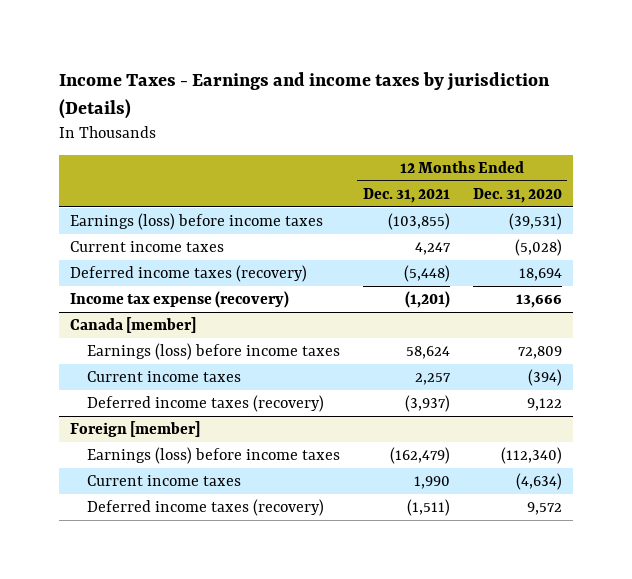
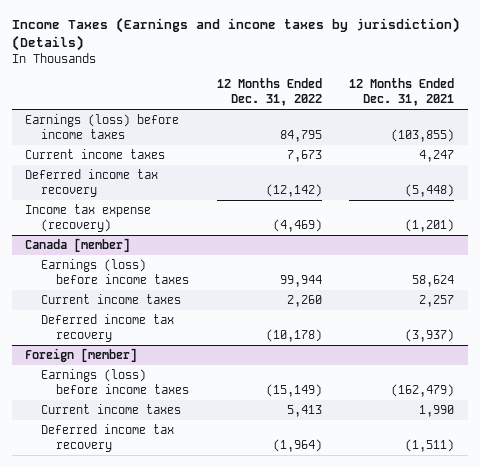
- Income Taxes - Earnings and income taxes by jurisdiction (Details)
+ Income Taxes (Earnings and income taxes by jurisdiction) (Details)
- | 12 Months Ended Dec. 31, 2021 | 12 Months Ended Dec. 31, 2020
+ | 12 Months Ended Dec. 31, 2022 | 12 Months Ended Dec. 31, 2021
- Deferred income taxes (recovery) | (5,448) | 18,694
+ Deferred income tax recovery | (12,142) | (5,448)
@ Canada [member]
- Deferred income taxes (recovery) | (3,937) | 9,122
+ Deferred income tax recovery | (10,178) | (3,937)
@ Foreign [member]
- Deferred income taxes (recovery) | (1,511) | 9,572
+ Deferred income tax recovery | (1,964) | (1,511)

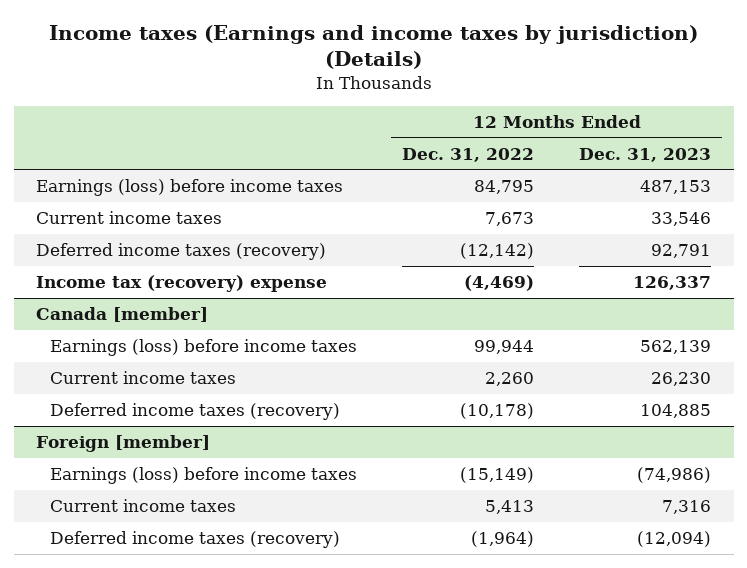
- Income Taxes (Earnings and income taxes by jurisdiction) (Details)
+ Income taxes (Earnings and income taxes by jurisdiction) (Details)
- | 12 Months Ended Dec. 31, 2022 | 12 Months Ended Dec. 31, 2021
+ | 12 Months Ended Dec. 31, 2022 | 12 Months Ended Dec. 31, 2023
- Deferred income tax recovery | (12,142) | (5,448)
- Income tax expense (recovery) | (4,469) | (1,201)
+ Deferred income taxes (recovery) | (12,142) | 92,791
+ Income tax (recovery) expense | (4,469) | 126,337
@ Canada [member]
- Deferred income tax recovery | (10,178) | (3,937)
+ Deferred income taxes (recovery) | (10,178) | 104,885
@ Foreign [member]
- Deferred income tax recovery | (1,964) | (1,511)
+ Deferred income taxes (recovery) | (1,964) | (12,094)

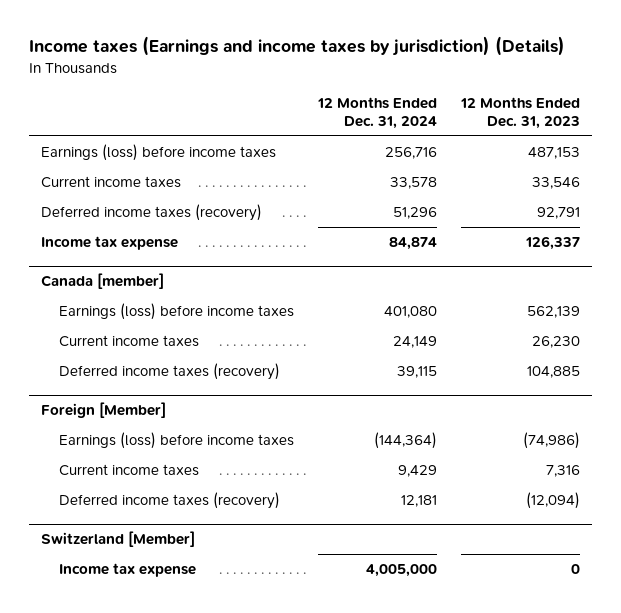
- | 12 Months Ended Dec. 31, 2022 | 12 Months Ended Dec. 31, 2023
+ | 12 Months Ended Dec. 31, 2024 | 12 Months Ended Dec. 31, 2023
- Income tax (recovery) expense | (4,469) | 126,337
+ Income tax expense | 84,874 | 126,337
- Foreign [member]
+ Foreign [Member]
+ Switzerland [Member]
+ Income tax expense | 4,005,000 | 0

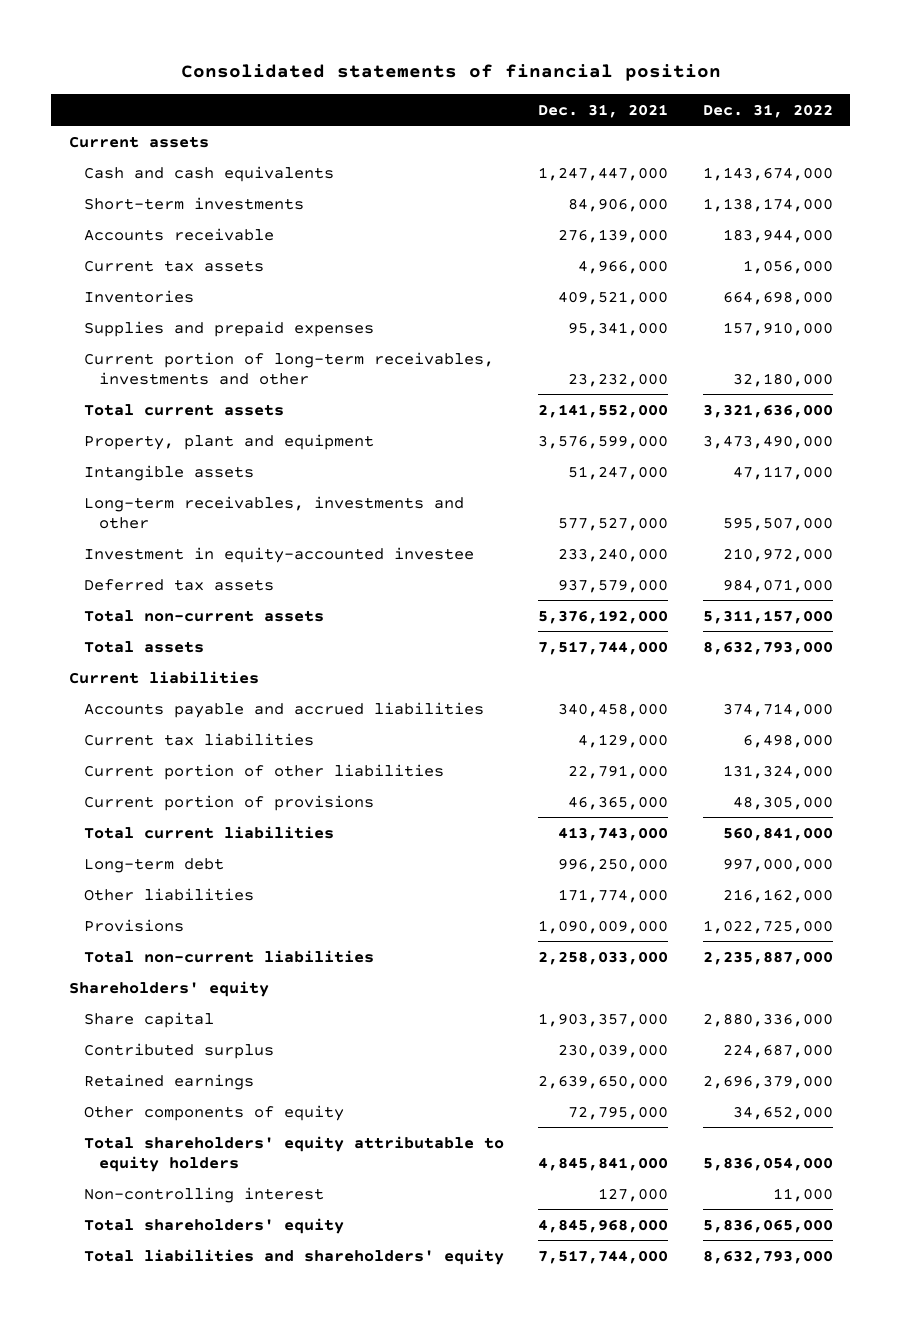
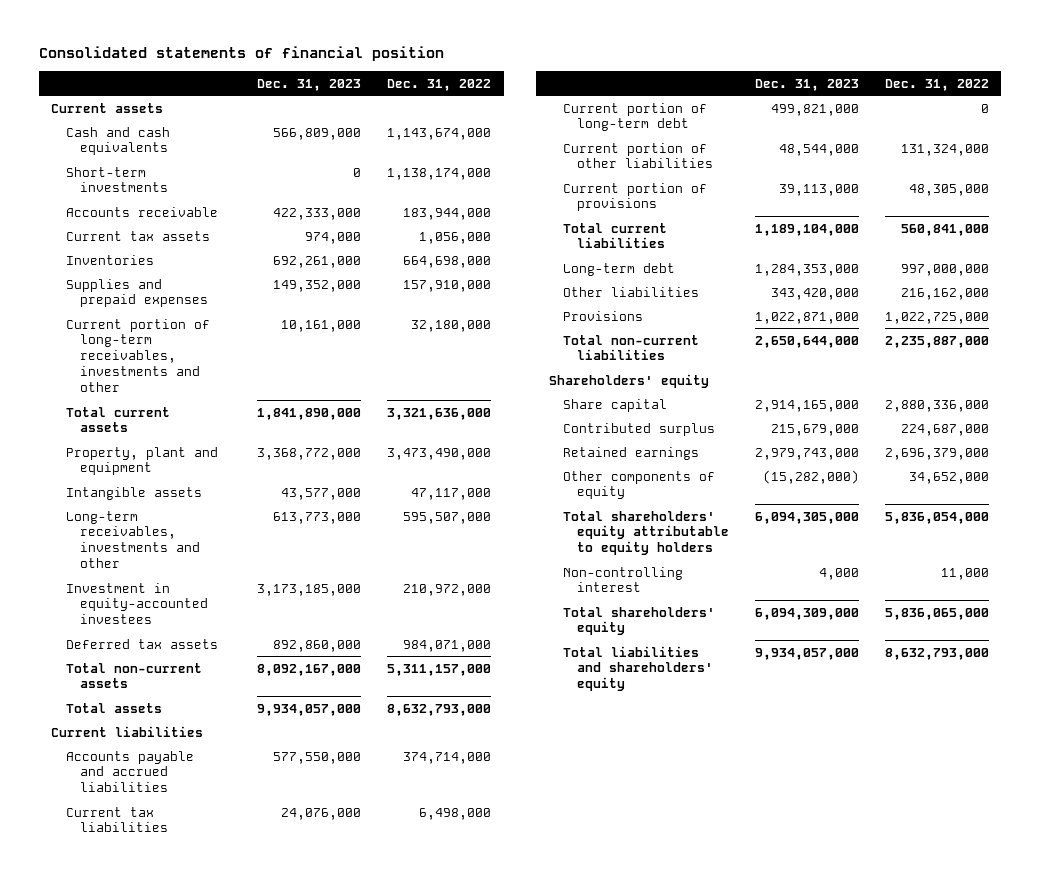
- | Dec. 31, 2021 | Dec. 31, 2022
+ | Dec. 31, 2023 | Dec. 31, 2022
- Investment in equity-accounted investee | 233,240,000 | 210,972,000
+ Investment in equity-accounted investees | 3,173,185,000 | 210,972,000
+ Current portion of long-term debt | 499,821,000 | 0

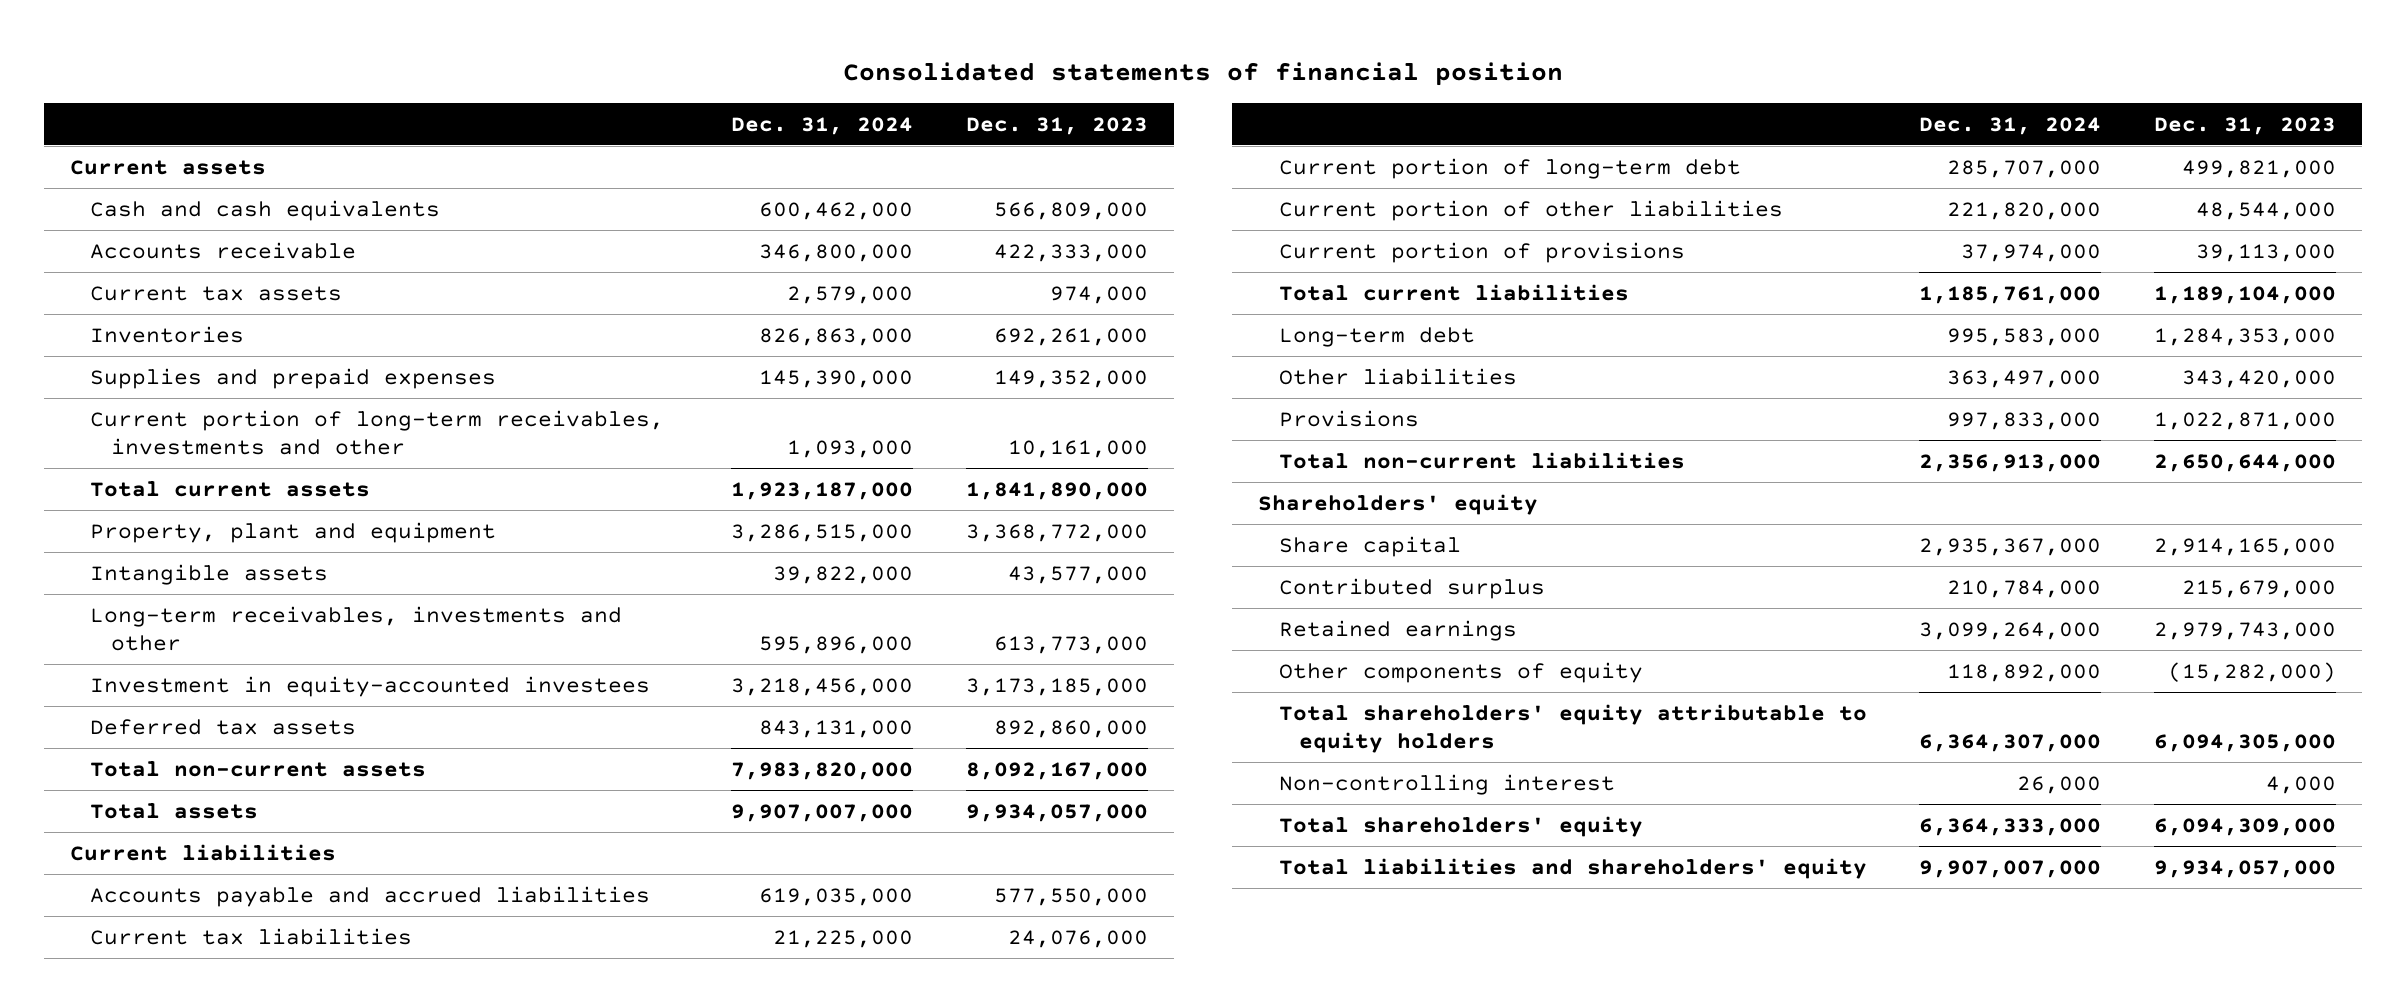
- | Dec. 31, 2023 | Dec. 31, 2022
+ | Dec. 31, 2024 | Dec. 31, 2023
- Short-term investments | 0 | 1,138,174,000

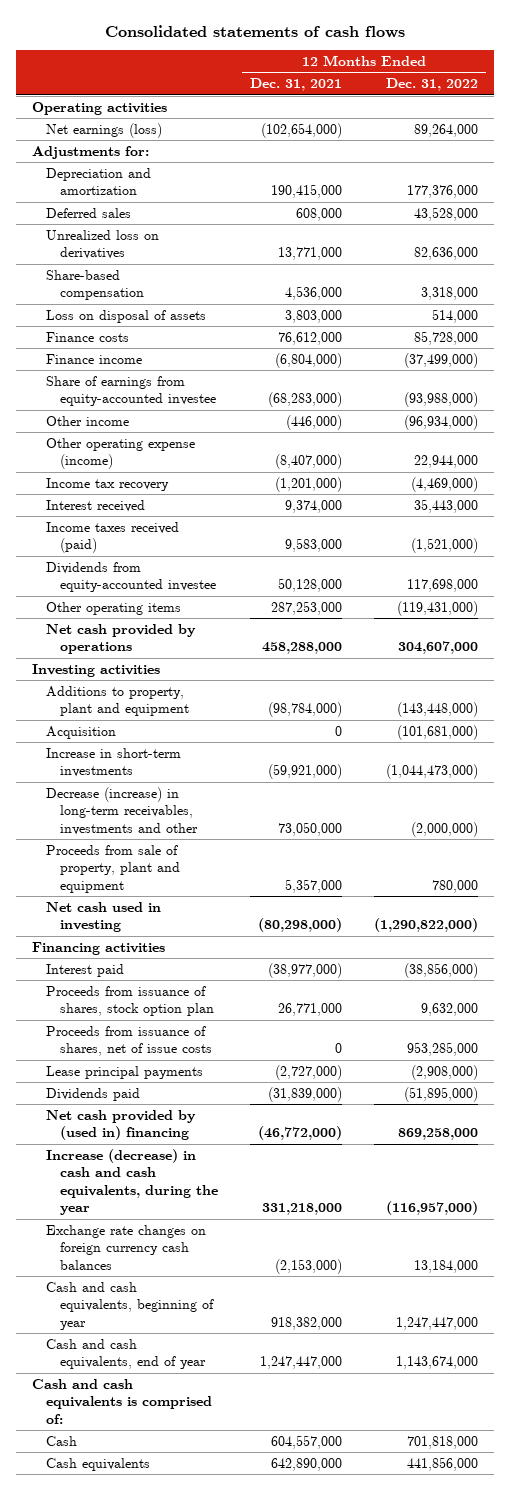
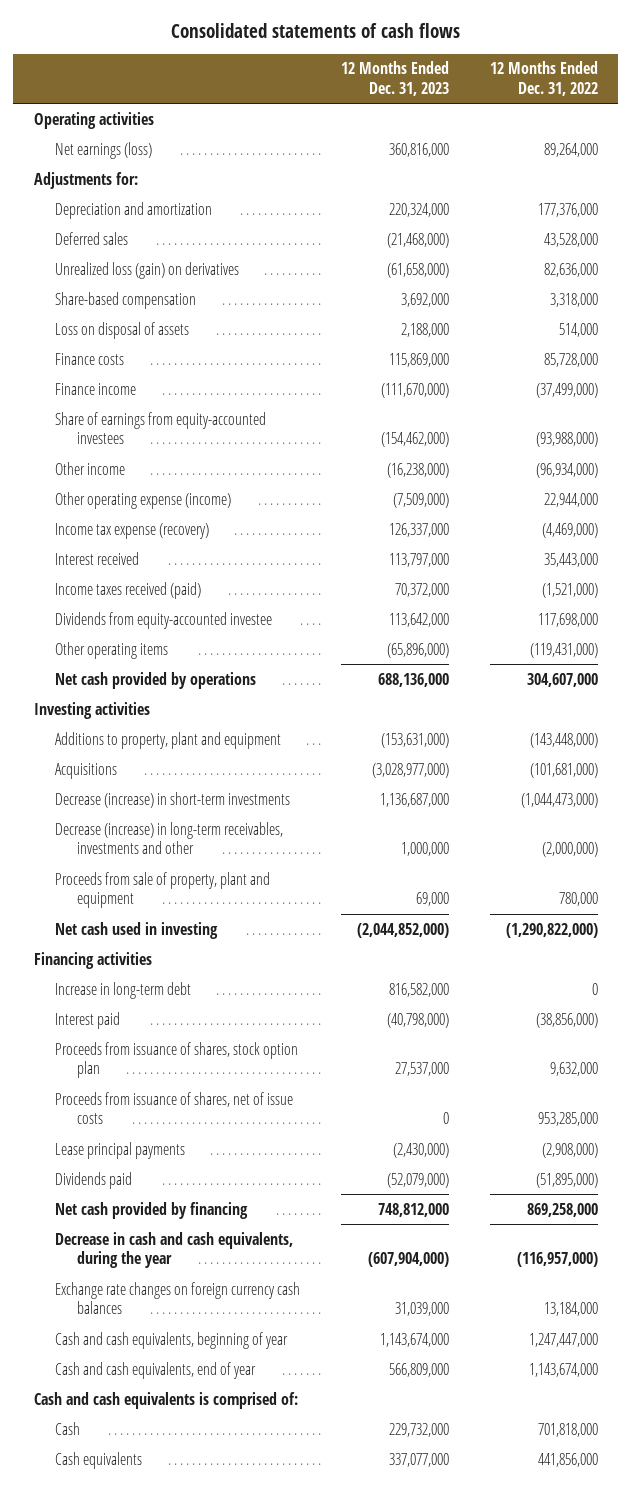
- | 12 Months Ended Dec. 31, 2021 | 12 Months Ended Dec. 31, 2022
+ | 12 Months Ended Dec. 31, 2023 | 12 Months Ended Dec. 31, 2022
- Unrealized loss on derivatives | 13,771,000 | 82,636,000
+ Unrealized loss (gain) on derivatives | (61,658,000) | 82,636,000
- Share of earnings from equity-accounted investee | (68,283,000) | (93,988,000)
+ Share of earnings from equity-accounted investees | (154,462,000) | (93,988,000)
- Income tax recovery | (1,201,000) | (4,469,000)
+ Income tax expense (recovery) | 126,337,000 | (4,469,000)
- Acquisition | 0 | (101,681,000)
- Increase in short-term investments | (59,921,000) | (1,044,473,000)
+ Acquisitions | (3,028,977,000) | (101,681,000)
+ Decrease (increase) in short-term investments | 1,136,687,000 | (1,044,473,000)
+ Increase in long-term debt | 816,582,000 | 0
- Net cash provided by (used in) financing | (46,772,000) | 869,258,000
- Increase (decrease) in cash and cash equivalents, during the year | 331,218,000 | (116,957,000)
+ Net cash provided by financing | 748,812,000 | 869,258,000
+ Decrease in cash and cash equivalents, during the year | (607,904,000) | (116,957,000)

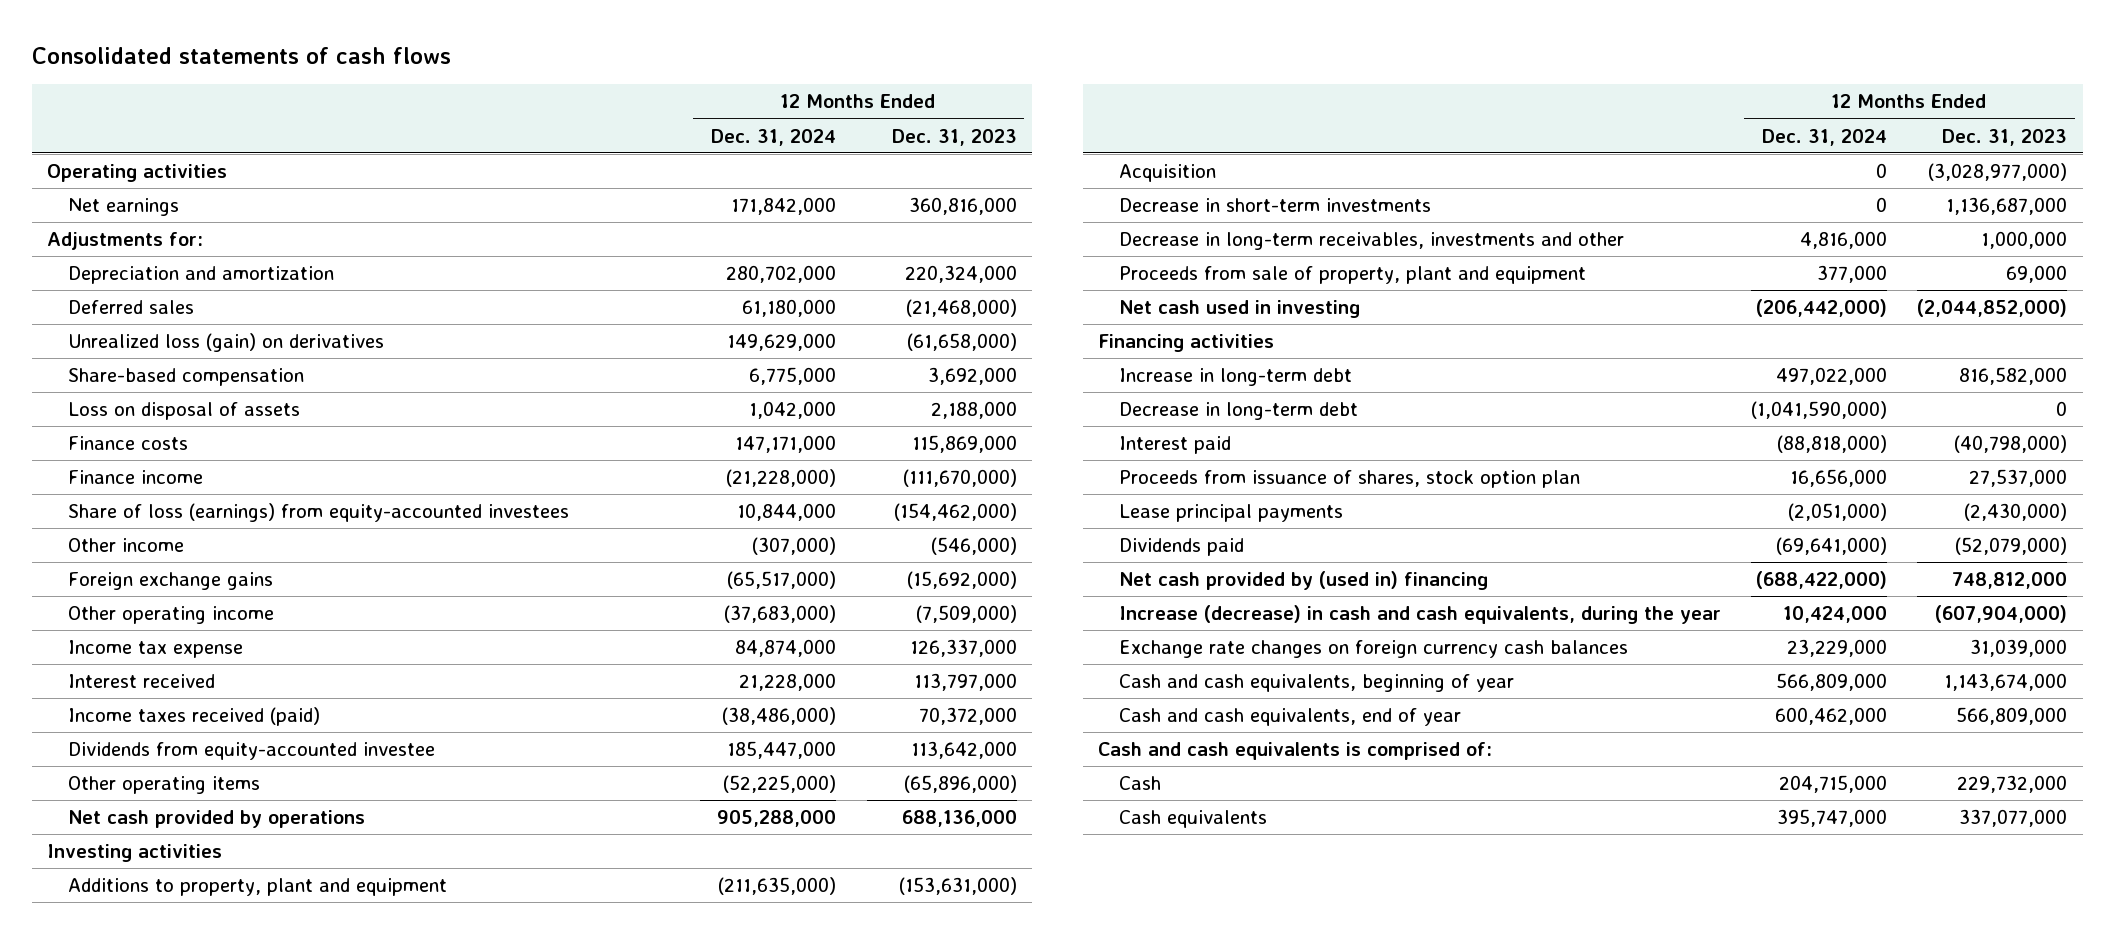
- | 12 Months Ended Dec. 31, 2023 | 12 Months Ended Dec. 31, 2022
+ | 12 Months Ended Dec. 31, 2024 | 12 Months Ended Dec. 31, 2023
- Net earnings (loss) | 360,816,000 | 89,264,000
+ Net earnings | 171,842,000 | 360,816,000
- Share of earnings from equity-accounted investees | (154,462,000) | (93,988,000)
- Other income | (16,238,000) | (96,934,000)
- Other operating expense (income) | (7,509,000) | 22,944,000
- Income tax expense (recovery) | 126,337,000 | (4,469,000)
+ Share of loss (earnings) from equity-accounted investees | 10,844,000 | (154,462,000)
+ Other income | (307,000) | (546,000)
+ Foreign exchange gains | (65,517,000) | (15,692,000)
+ Other operating income | (37,683,000) | (7,509,000)
+ Income tax expense | 84,874,000 | 126,337,000
- Acquisitions | (3,028,977,000) | (101,681,000)
- Decrease (increase) in short-term investments | 1,136,687,000 | (1,044,473,000)
- Decrease (increase) in long-term receivables, investments and other | 1,000,000 | (2,000,000)
+ Acquisition | 0 | (3,028,977,000)
+ Decrease in short-term investments | 0 | 1,136,687,000
+ Decrease in long-term receivables, investments and other | 4,816,000 | 1,000,000
+ Decrease in long-term debt | (1,041,590,000) | 0
- Proceeds from issuance of shares, net of issue costs | 0 | 953,285,000
- Net cash provided by financing | 748,812,000 | 869,258,000
- Decrease in cash and cash equivalents, during the year | (607,904,000) | (116,957,000)
+ Net cash provided by (used in) financing | (688,422,000) | 748,812,000
+ Increase (decrease) in cash and cash equivalents, during the year | 10,424,000 | (607,904,000)

